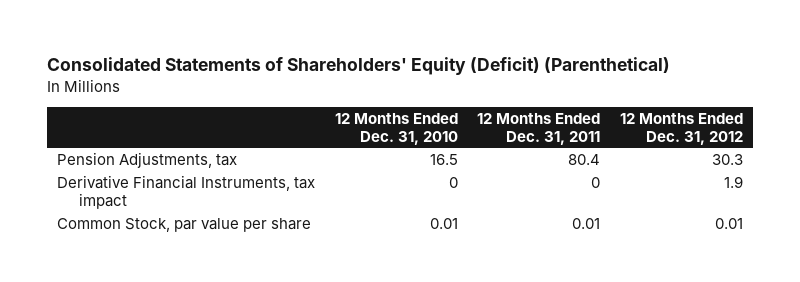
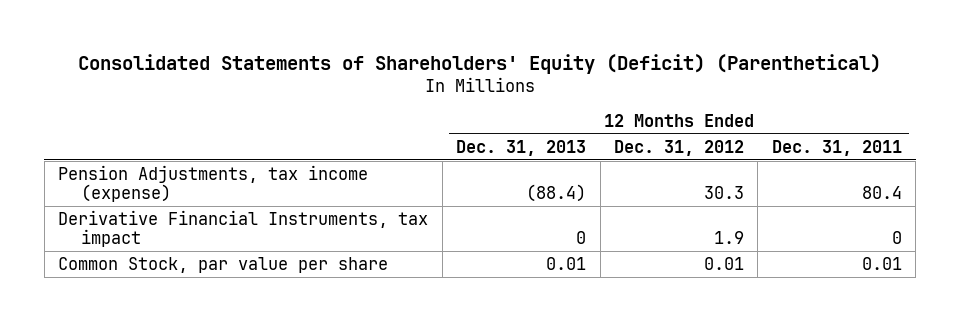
- | 12 Months Ended Dec. 31, 2010 | 12 Months Ended Dec. 31, 2011 | 12 Months Ended Dec. 31, 2012
+ | 12 Months Ended Dec. 31, 2013 | 12 Months Ended Dec. 31, 2012 | 12 Months Ended Dec. 31, 2011
- Pension Adjustments, tax | 16.5 | 80.4 | 30.3
+ Pension Adjustments, tax income (expense) | (88.4) | 30.3 | 80.4

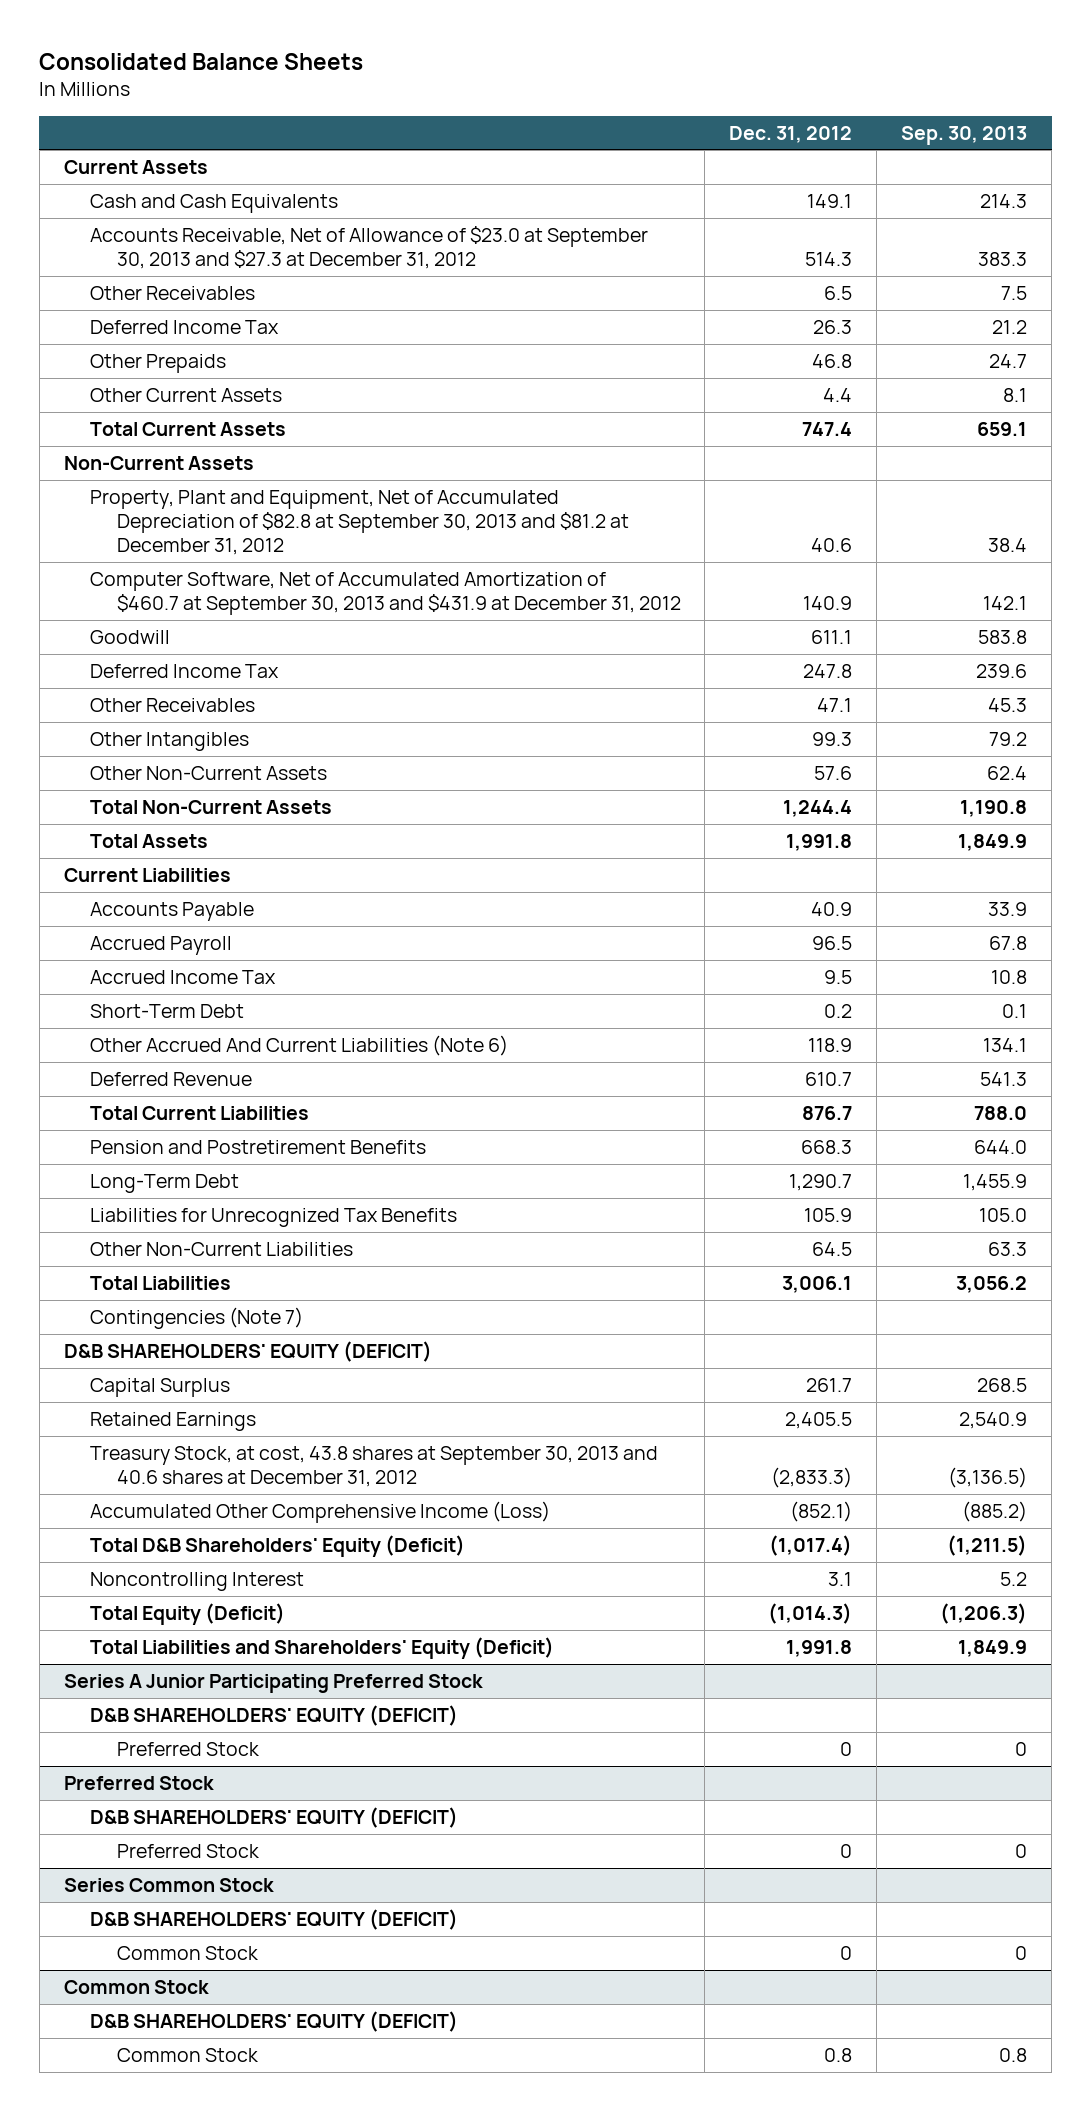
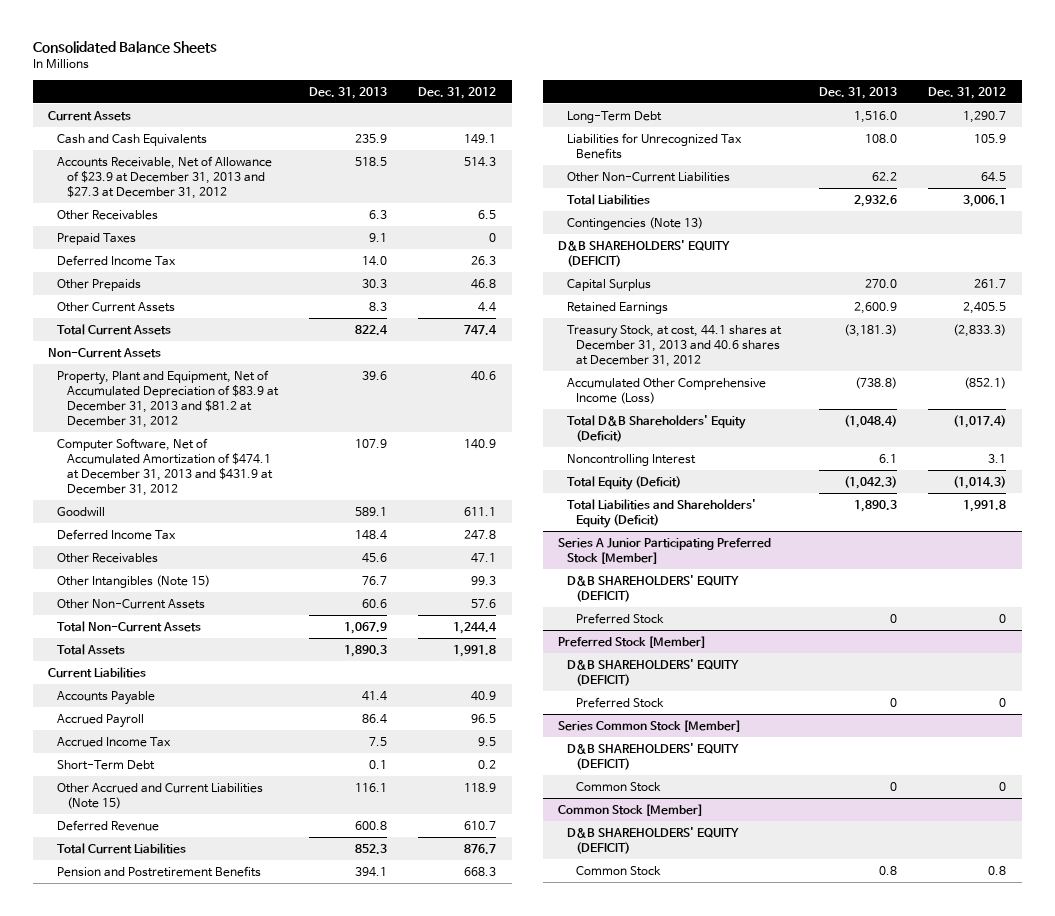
- | Dec. 31, 2012 | Sep. 30, 2013
+ | Dec. 31, 2013 | Dec. 31, 2012
- Accounts Receivable, Net of Allowance of $23.0 at September 30, 2013 and $27.3 at December 31, 2012 | 514.3 | 383.3
+ Accounts Receivable, Net of Allowance of $23.9 at December 31, 2013 and $27.3 at December 31, 2012 | 518.5 | 514.3
+ Prepaid Taxes | 9.1 | 0
- Property, Plant and Equipment, Net of Accumulated Depreciation of $82.8 at September 30, 2013 and $81.2 at December 31, 2012 | 40.6 | 38.4
- Computer Software, Net of Accumulated Amortization of $460.7 at September 30, 2013 and $431.9 at December 31, 2012 | 140.9 | 142.1
+ Property, Plant and Equipment, Net of Accumulated Depreciation of $83.9 at December 31, 2013 and $81.2 at December 31, 2012 | 39.6 | 40.6
+ Computer Software, Net of Accumulated Amortization of $474.1 at December 31, 2013 and $431.9 at December 31, 2012 | 107.9 | 140.9
- Other Intangibles | 99.3 | 79.2
+ Other Intangibles (Note 15) | 76.7 | 99.3
- Other Accrued And Current Liabilities (Note 6) | 118.9 | 134.1
+ Other Accrued and Current Liabilities (Note 15) | 116.1 | 118.9
- Contingencies (Note 7)
+ Contingencies (Note 13)
- Treasury Stock, at cost, 43.8 shares at September 30, 2013 and 40.6 shares at December 31, 2012 | (2,833.3) | (3,136.5)
+ Treasury Stock, at cost, 44.1 shares at December 31, 2013 and 40.6 shares at December 31, 2012 | (3,181.3) | (2,833.3)
- Series A Junior Participating Preferred Stock
+ Series A Junior Participating Preferred Stock [Member]
- Preferred Stock
+ Preferred Stock [Member]
- Series Common Stock
+ Series Common Stock [Member]
- Common Stock
+ Common Stock [Member]

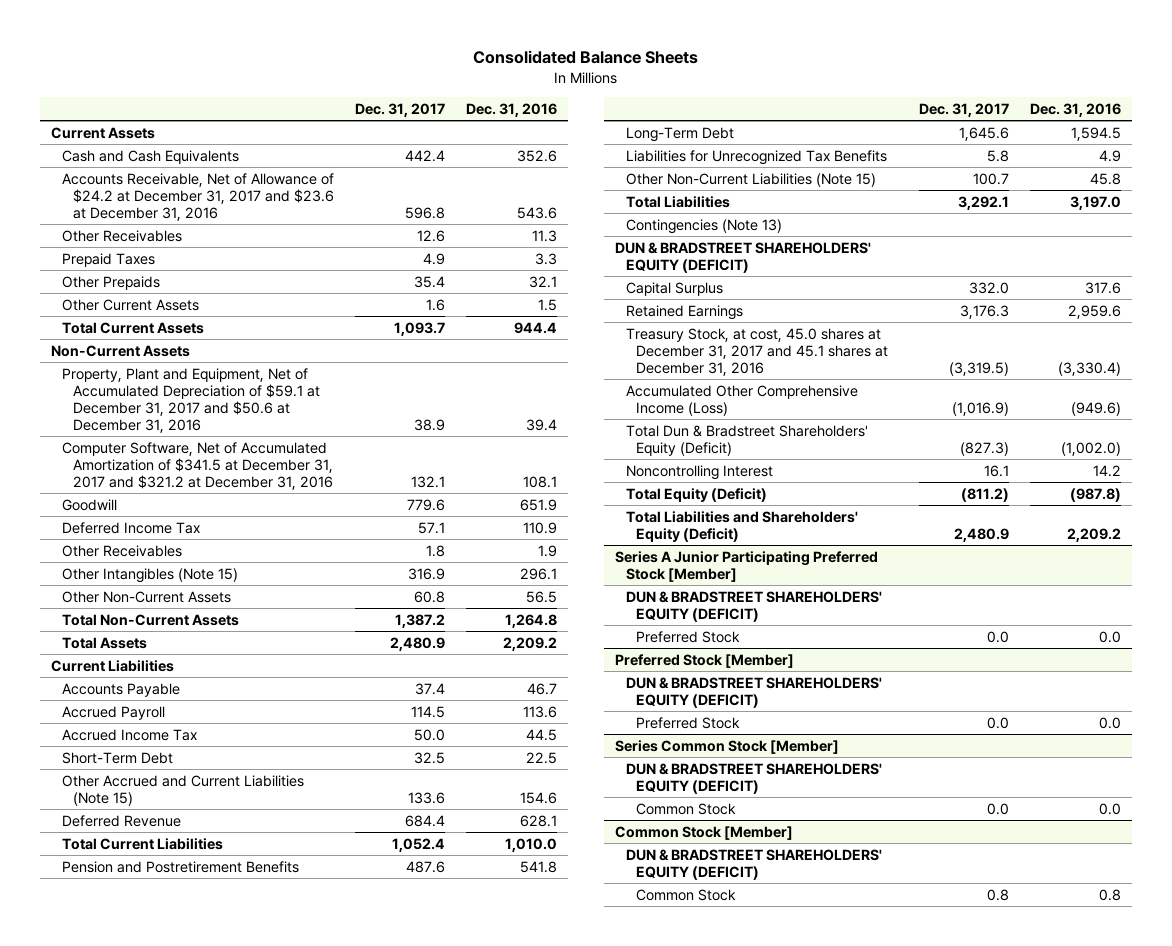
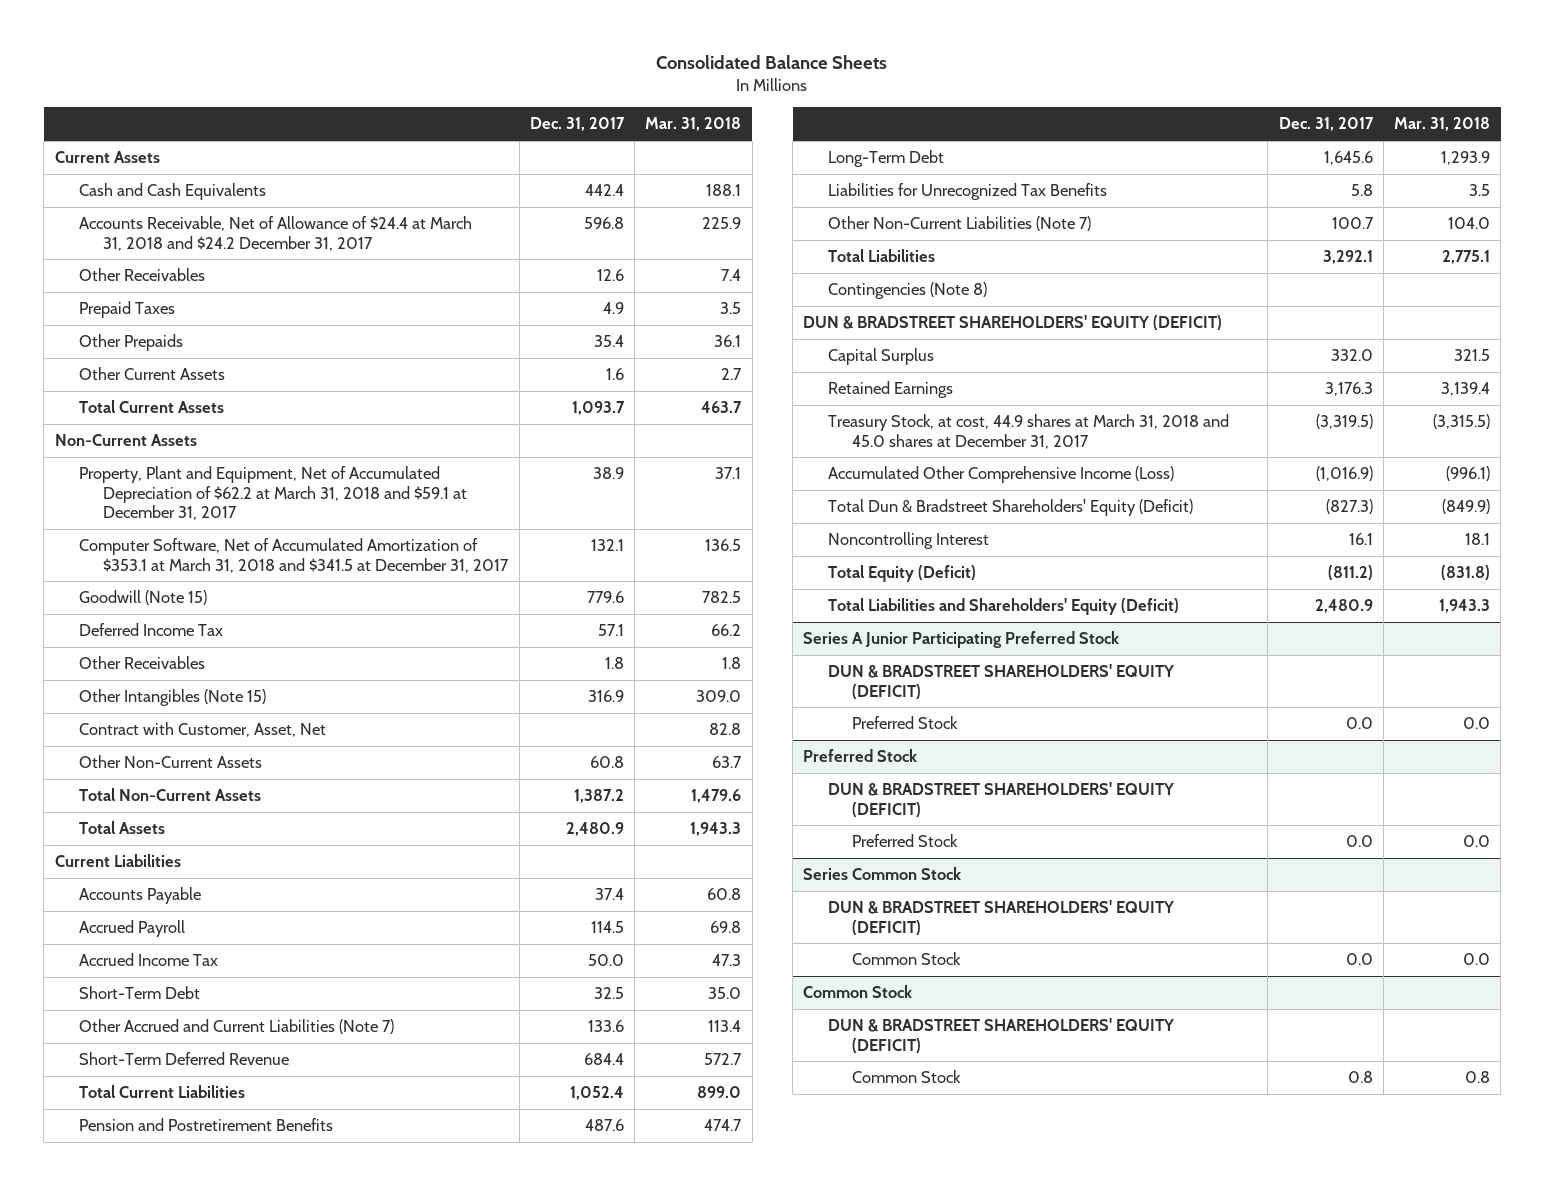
- | Dec. 31, 2017 | Dec. 31, 2016
+ | Dec. 31, 2017 | Mar. 31, 2018
- Accounts Receivable, Net of Allowance of $24.2 at December 31, 2017 and $23.6 at December 31, 2016 | 596.8 | 543.6
+ Accounts Receivable, Net of Allowance of $24.4 at March 31, 2018 and $24.2 December 31, 2017 | 596.8 | 225.9
- Property, Plant and Equipment, Net of Accumulated Depreciation of $59.1 at December 31, 2017 and $50.6 at December 31, 2016 | 38.9 | 39.4
- Computer Software, Net of Accumulated Amortization of $341.5 at December 31, 2017 and $321.2 at December 31, 2016 | 132.1 | 108.1
- Goodwill | 779.6 | 651.9
+ Property, Plant and Equipment, Net of Accumulated Depreciation of $62.2 at March 31, 2018 and $59.1 at December 31, 2017 | 38.9 | 37.1
+ Computer Software, Net of Accumulated Amortization of $353.1 at March 31, 2018 and $341.5 at December 31, 2017 | 132.1 | 136.5
+ Goodwill (Note 15) | 779.6 | 782.5
+ Contract with Customer, Asset, Net | | 82.8
- Other Accrued and Current Liabilities (Note 15) | 133.6 | 154.6
- Deferred Revenue | 684.4 | 628.1
+ Other Accrued and Current Liabilities (Note 7) | 133.6 | 113.4
+ Short-Term Deferred Revenue | 684.4 | 572.7
- Other Non-Current Liabilities (Note 15) | 100.7 | 45.8
+ Other Non-Current Liabilities (Note 7) | 100.7 | 104.0
- Contingencies (Note 13)
+ Contingencies (Note 8)
- Treasury Stock, at cost, 45.0 shares at December 31, 2017 and 45.1 shares at December 31, 2016 | (3,319.5) | (3,330.4)
+ Treasury Stock, at cost, 44.9 shares at March 31, 2018 and 45.0 shares at December 31, 2017 | (3,319.5) | (3,315.5)
- Series A Junior Participating Preferred Stock [Member]
+ Series A Junior Participating Preferred Stock
- Preferred Stock [Member]
+ Preferred Stock
- Series Common Stock [Member]
+ Series Common Stock
- Common Stock [Member]
+ Common Stock

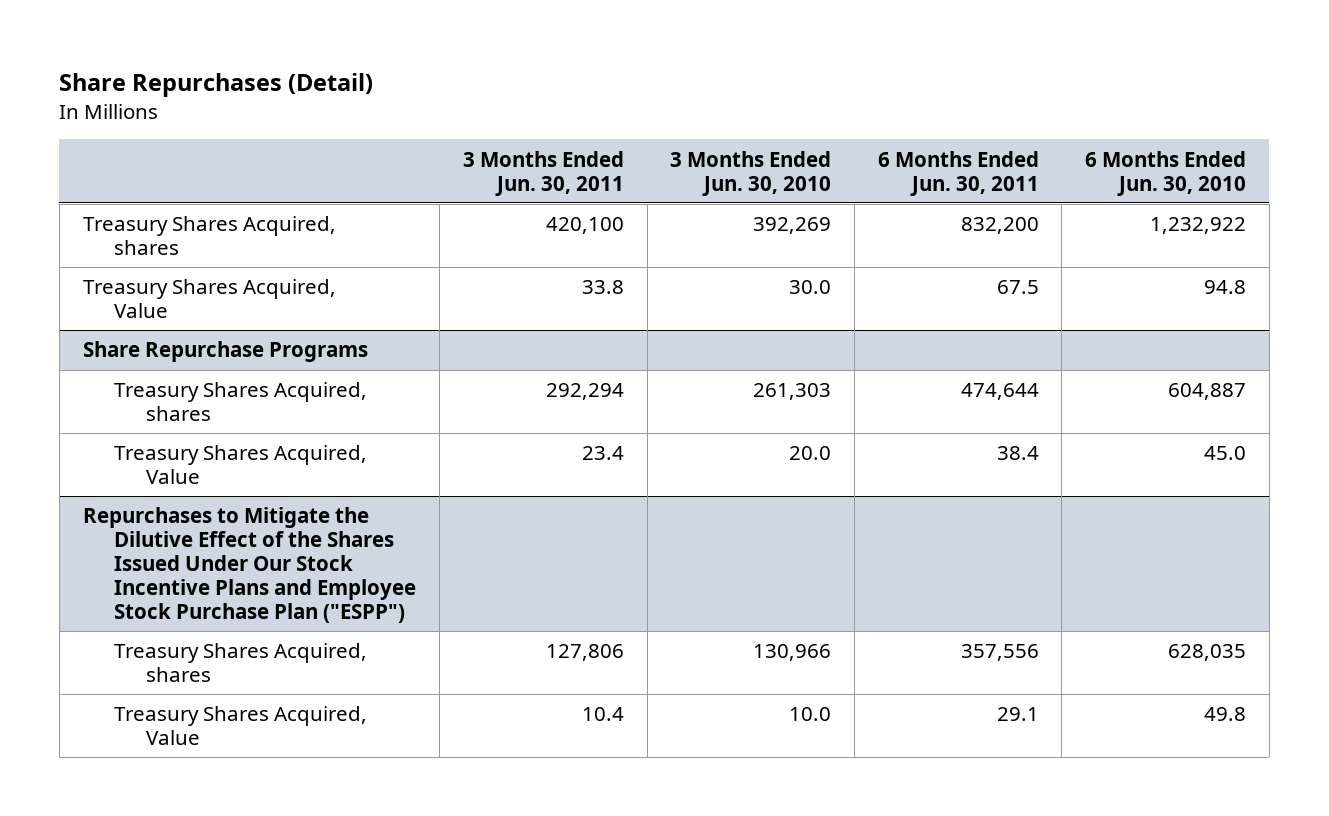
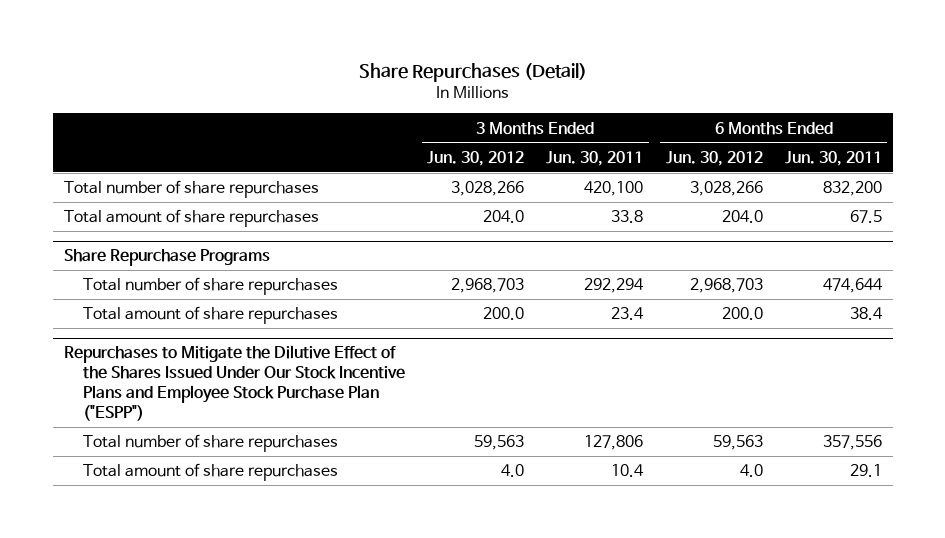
- | 3 Months Ended Jun. 30, 2011 | 3 Months Ended Jun. 30, 2010 | 6 Months Ended Jun. 30, 2011 | 6 Months Ended Jun. 30, 2010
+ | 3 Months Ended Jun. 30, 2012 | 3 Months Ended Jun. 30, 2011 | 6 Months Ended Jun. 30, 2012 | 6 Months Ended Jun. 30, 2011
- Treasury Shares Acquired, shares | 420,100 | 392,269 | 832,200 | 1,232,922
- Treasury Shares Acquired, Value | 33.8 | 30.0 | 67.5 | 94.8
+ Total number of share repurchases | 3,028,266 | 420,100 | 3,028,266 | 832,200
+ Total amount of share repurchases | 204.0 | 33.8 | 204.0 | 67.5
@ Share Repurchase Programs
- Treasury Shares Acquired, shares | 292,294 | 261,303 | 474,644 | 604,887
- Treasury Shares Acquired, Value | 23.4 | 20.0 | 38.4 | 45.0
+ Total number of share repurchases | 2,968,703 | 292,294 | 2,968,703 | 474,644
+ Total amount of share repurchases | 200.0 | 23.4 | 200.0 | 38.4
@ Repurchases to Mitigate the Dilutive Effect of the Shares Issued Under Our Stock Incentive Plans and Employee Stock Purchase Plan ("ESPP")
- Treasury Shares Acquired, shares | 127,806 | 130,966 | 357,556 | 628,035
- Treasury Shares Acquired, Value | 10.4 | 10.0 | 29.1 | 49.8
+ Total number of share repurchases | 59,563 | 127,806 | 59,563 | 357,556
+ Total amount of share repurchases | 4.0 | 10.4 | 4.0 | 29.1

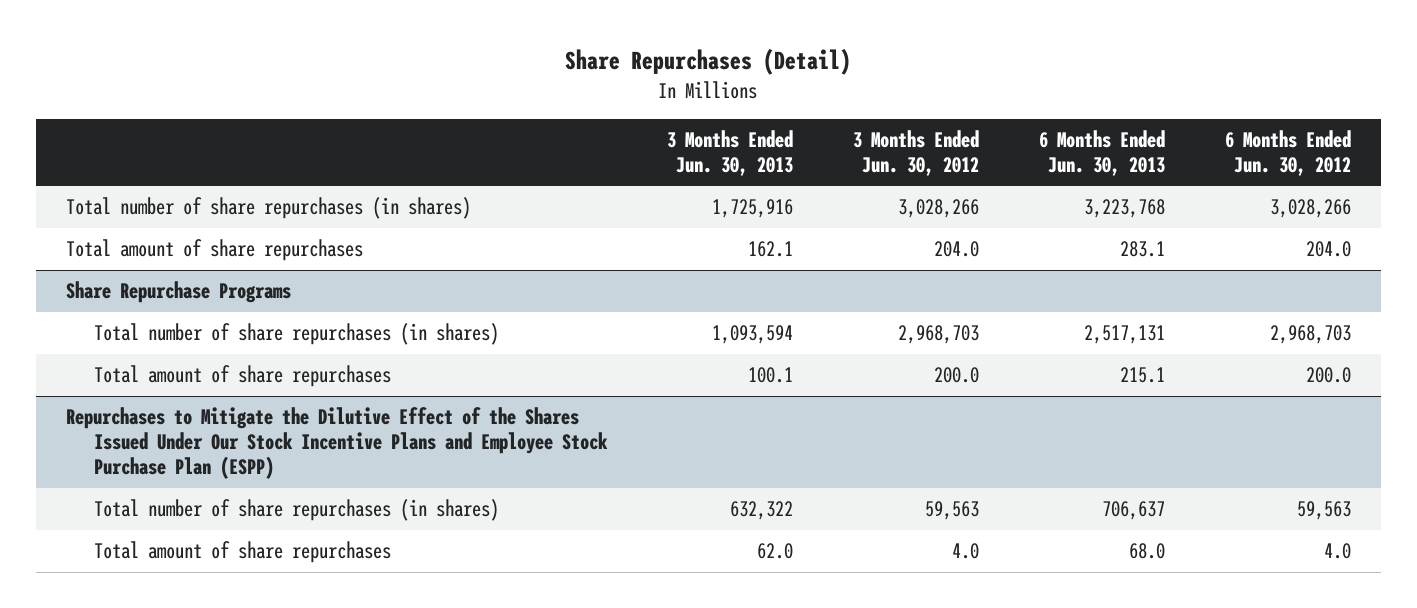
- | 3 Months Ended Jun. 30, 2012 | 3 Months Ended Jun. 30, 2011 | 6 Months Ended Jun. 30, 2012 | 6 Months Ended Jun. 30, 2011
+ | 3 Months Ended Jun. 30, 2013 | 3 Months Ended Jun. 30, 2012 | 6 Months Ended Jun. 30, 2013 | 6 Months Ended Jun. 30, 2012
- Total number of share repurchases | 3,028,266 | 420,100 | 3,028,266 | 832,200
+ Total number of share repurchases (in shares) | 1,725,916 | 3,028,266 | 3,223,768 | 3,028,266
@ Share Repurchase Programs
- Total number of share repurchases | 2,968,703 | 292,294 | 2,968,703 | 474,644
+ Total number of share repurchases (in shares) | 1,093,594 | 2,968,703 | 2,517,131 | 2,968,703
- Repurchases to Mitigate the Dilutive Effect of the Shares Issued Under Our Stock Incentive Plans and Employee Stock Purchase Plan ("ESPP")
- Total number of share repurchases | 59,563 | 127,806 | 59,563 | 357,556
+ Repurchases to Mitigate the Dilutive Effect of the Shares Issued Under Our Stock Incentive Plans and Employee Stock Purchase Plan (ESPP)
+ Total number of share repurchases (in shares) | 632,322 | 59,563 | 706,637 | 59,563

